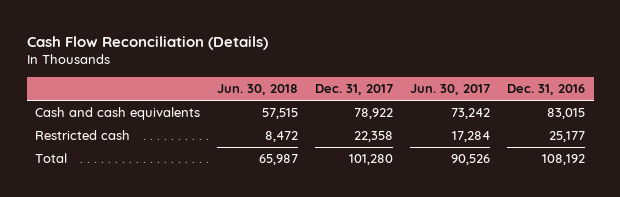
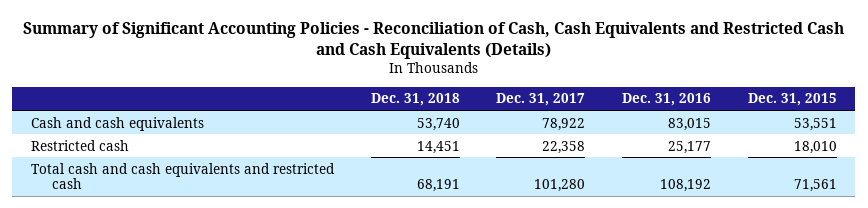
- Cash Flow Reconciliation (Details)
+ Summary of Significant Accounting Policies - Reconciliation of Cash, Cash Equivalents and Restricted Cash and Cash Equivalents (Details)
- | Jun. 30, 2018 | Dec. 31, 2017 | Jun. 30, 2017 | Dec. 31, 2016
+ | Dec. 31, 2018 | Dec. 31, 2017 | Dec. 31, 2016 | Dec. 31, 2015
- Total | 65,987 | 101,280 | 90,526 | 108,192
+ Total cash and cash equivalents and restricted cash | 68,191 | 101,280 | 108,192 | 71,561

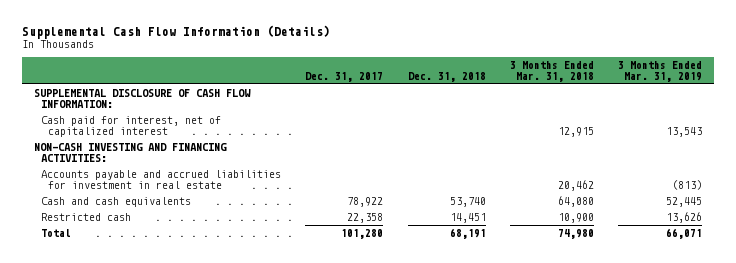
- Summary of Significant Accounting Policies - Reconciliation of Cash, Cash Equivalents and Restricted Cash and Cash Equivalents (Details)
+ Supplemental Cash Flow Information (Details)
- | Dec. 31, 2018 | Dec. 31, 2017 | Dec. 31, 2016 | Dec. 31, 2015
+ | Dec. 31, 2017 | Dec. 31, 2018 | 3 Months Ended Mar. 31, 2018 | 3 Months Ended Mar. 31, 2019
+ SUPPLEMENTAL DISCLOSURE OF CASH FLOW INFORMATION:
+ Cash paid for interest, net of capitalized interest | | | 12,915 | 13,543
+ NON-CASH INVESTING AND FINANCING ACTIVITIES:
+ Accounts payable and accrued liabilities for investment in real estate | | | 20,462 | (813)
- Total cash and cash equivalents and restricted cash | 68,191 | 101,280 | 108,192 | 71,561
+ Total | 101,280 | 68,191 | 74,980 | 66,071

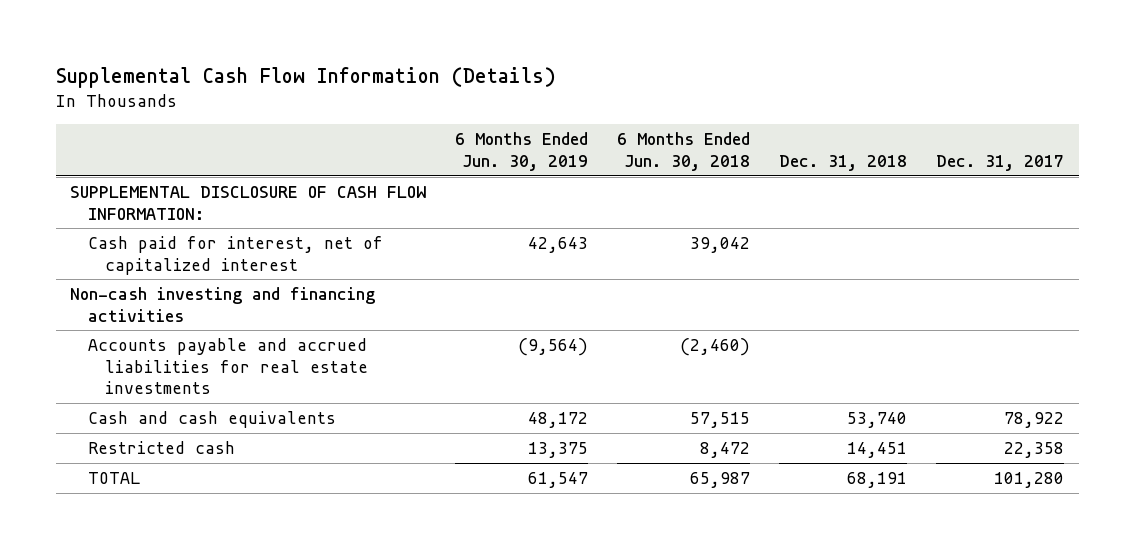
- | Dec. 31, 2017 | Dec. 31, 2018 | 3 Months Ended Mar. 31, 2018 | 3 Months Ended Mar. 31, 2019
+ | 6 Months Ended Jun. 30, 2019 | 6 Months Ended Jun. 30, 2018 | Dec. 31, 2018 | Dec. 31, 2017
- NON-CASH INVESTING AND FINANCING ACTIVITIES:
- Accounts payable and accrued liabilities for investment in real estate | | | 20,462 | (813)
+ Non-cash investing and financing activities
+ Accounts payable and accrued liabilities for real estate investments | (9,564) | (2,460) | |
- Total | 101,280 | 68,191 | 74,980 | 66,071
+ TOTAL | 61,547 | 65,987 | 68,191 | 101,280

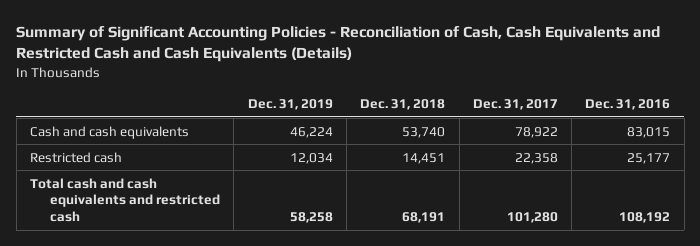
- Supplemental Cash Flow Information (Details)
+ Summary of Significant Accounting Policies - Reconciliation of Cash, Cash Equivalents and Restricted Cash and Cash Equivalents (Details)
- | 6 Months Ended Jun. 30, 2019 | 6 Months Ended Jun. 30, 2018 | Dec. 31, 2018 | Dec. 31, 2017
+ | Dec. 31, 2019 | Dec. 31, 2018 | Dec. 31, 2017 | Dec. 31, 2016
- SUPPLEMENTAL DISCLOSURE OF CASH FLOW INFORMATION:
- Cash paid for interest, net of capitalized interest | 42,643 | 39,042 | |
- Non-cash investing and financing activities
- Accounts payable and accrued liabilities for real estate investments | (9,564) | (2,460) | |
- TOTAL | 61,547 | 65,987 | 68,191 | 101,280
+ Total cash and cash equivalents and restricted cash | 58,258 | 68,191 | 101,280 | 108,192

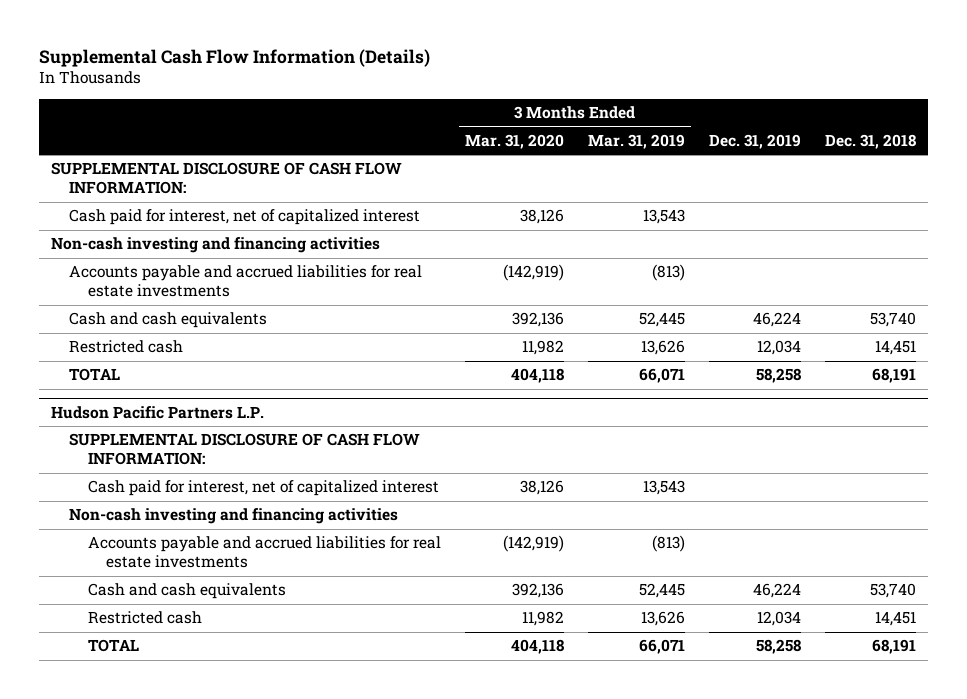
- Summary of Significant Accounting Policies - Reconciliation of Cash, Cash Equivalents and Restricted Cash and Cash Equivalents (Details)
+ Supplemental Cash Flow Information (Details)
- | Dec. 31, 2019 | Dec. 31, 2018 | Dec. 31, 2017 | Dec. 31, 2016
+ | 3 Months Ended Mar. 31, 2020 | 3 Months Ended Mar. 31, 2019 | Dec. 31, 2019 | Dec. 31, 2018
+ SUPPLEMENTAL DISCLOSURE OF CASH FLOW INFORMATION:
+ Cash paid for interest, net of capitalized interest | 38,126 | 13,543 | |
+ Non-cash investing and financing activities
+ Accounts payable and accrued liabilities for real estate investments | (142,919) | (813) | |
- Total cash and cash equivalents and restricted cash | 58,258 | 68,191 | 101,280 | 108,192
+ TOTAL | 404,118 | 66,071 | 58,258 | 68,191
+ Hudson Pacific Partners L.P.
+ SUPPLEMENTAL DISCLOSURE OF CASH FLOW INFORMATION:
+ Cash paid for interest, net of capitalized interest | 38,126 | 13,543 | |
+ Non-cash investing and financing activities
+ Accounts payable and accrued liabilities for real estate investments | (142,919) | (813) | |
+ Cash and cash equivalents | 392,136 | 52,445 | 46,224 | 53,740
+ Restricted cash | 11,982 | 13,626 | 12,034 | 14,451
+ TOTAL | 404,118 | 66,071 | 58,258 | 68,191

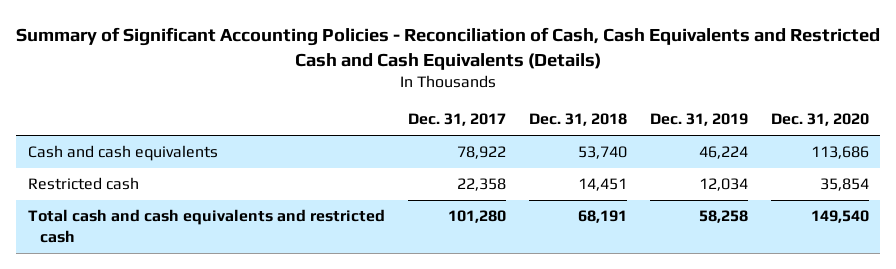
- Supplemental Cash Flow Information (Details)
+ Summary of Significant Accounting Policies - Reconciliation of Cash, Cash Equivalents and Restricted Cash and Cash Equivalents (Details)
- | 3 Months Ended Mar. 31, 2020 | 3 Months Ended Mar. 31, 2019 | Dec. 31, 2019 | Dec. 31, 2018
+ | Dec. 31, 2017 | Dec. 31, 2018 | Dec. 31, 2019 | Dec. 31, 2020
- SUPPLEMENTAL DISCLOSURE OF CASH FLOW INFORMATION:
- Cash paid for interest, net of capitalized interest | 38,126 | 13,543 | |
- Non-cash investing and financing activities
- Accounts payable and accrued liabilities for real estate investments | (142,919) | (813) | |
- TOTAL | 404,118 | 66,071 | 58,258 | 68,191
- Hudson Pacific Partners L.P.
- SUPPLEMENTAL DISCLOSURE OF CASH FLOW INFORMATION:
- Cash paid for interest, net of capitalized interest | 38,126 | 13,543 | |
- Non-cash investing and financing activities
- Accounts payable and accrued liabilities for real estate investments | (142,919) | (813) | |
- Cash and cash equivalents | 392,136 | 52,445 | 46,224 | 53,740
- Restricted cash | 11,982 | 13,626 | 12,034 | 14,451
- TOTAL | 404,118 | 66,071 | 58,258 | 68,191
+ Total cash and cash equivalents and restricted cash | 101,280 | 68,191 | 58,258 | 149,540

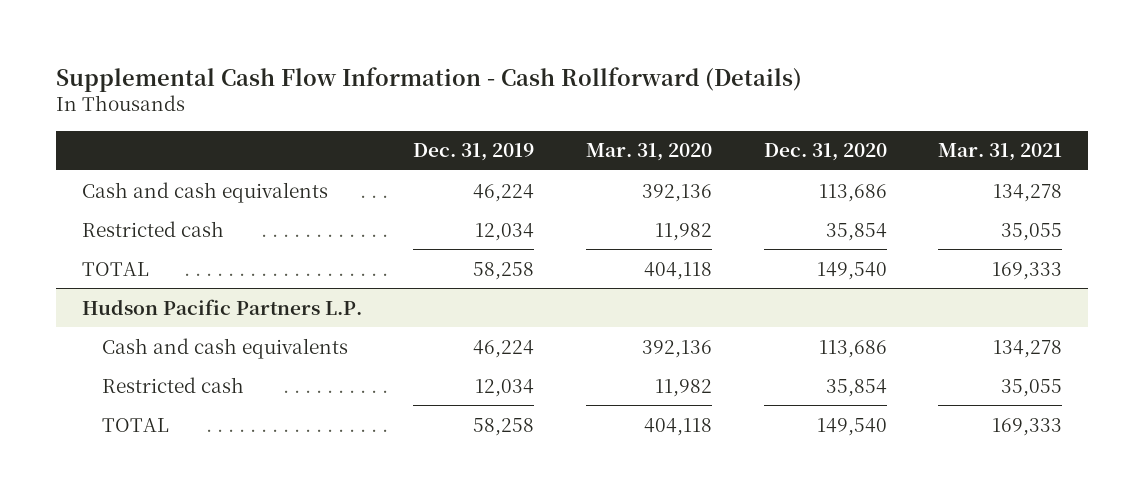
- Summary of Significant Accounting Policies - Reconciliation of Cash, Cash Equivalents and Restricted Cash and Cash Equivalents (Details)
+ Supplemental Cash Flow Information - Cash Rollforward (Details)
- | Dec. 31, 2017 | Dec. 31, 2018 | Dec. 31, 2019 | Dec. 31, 2020
+ | Dec. 31, 2019 | Mar. 31, 2020 | Dec. 31, 2020 | Mar. 31, 2021
- Total cash and cash equivalents and restricted cash | 101,280 | 68,191 | 58,258 | 149,540
+ TOTAL | 58,258 | 404,118 | 149,540 | 169,333
+ Hudson Pacific Partners L.P.
+ Cash and cash equivalents | 46,224 | 392,136 | 113,686 | 134,278
+ Restricted cash | 12,034 | 11,982 | 35,854 | 35,055
+ TOTAL | 58,258 | 404,118 | 149,540 | 169,333

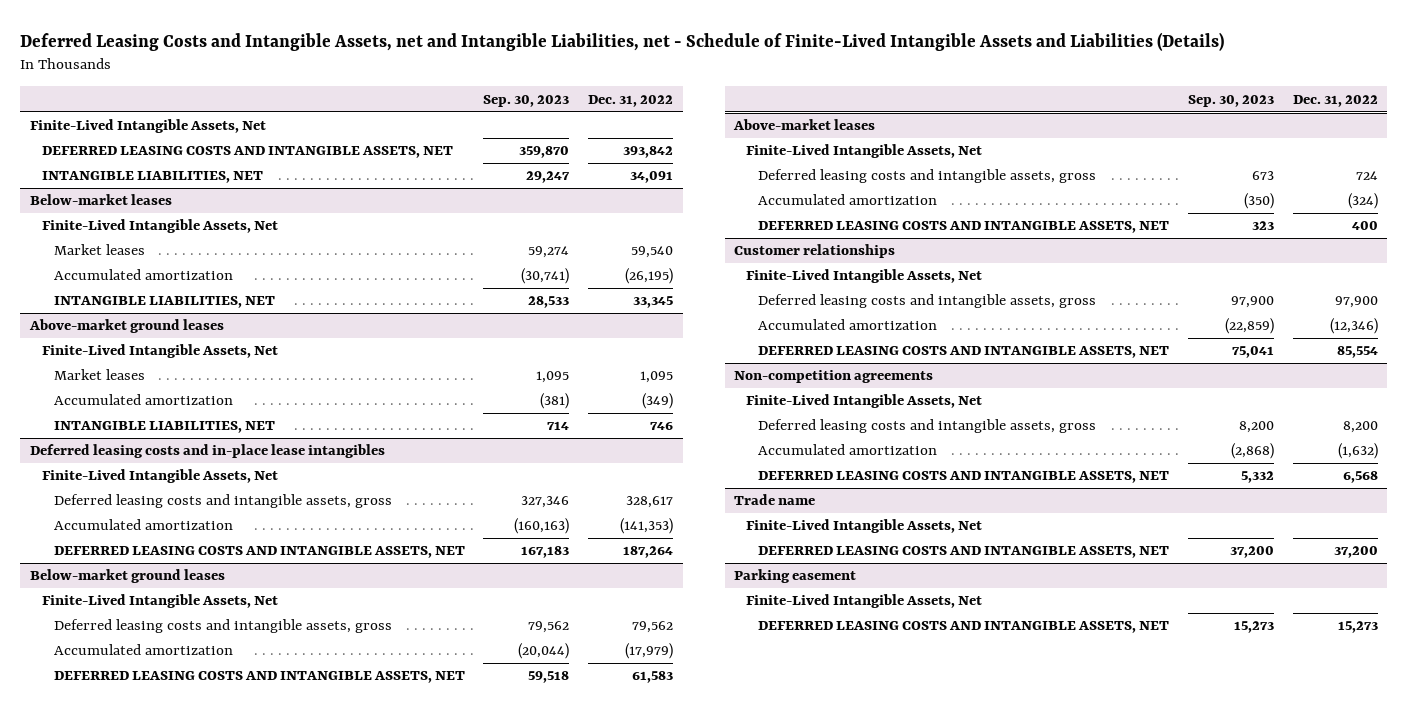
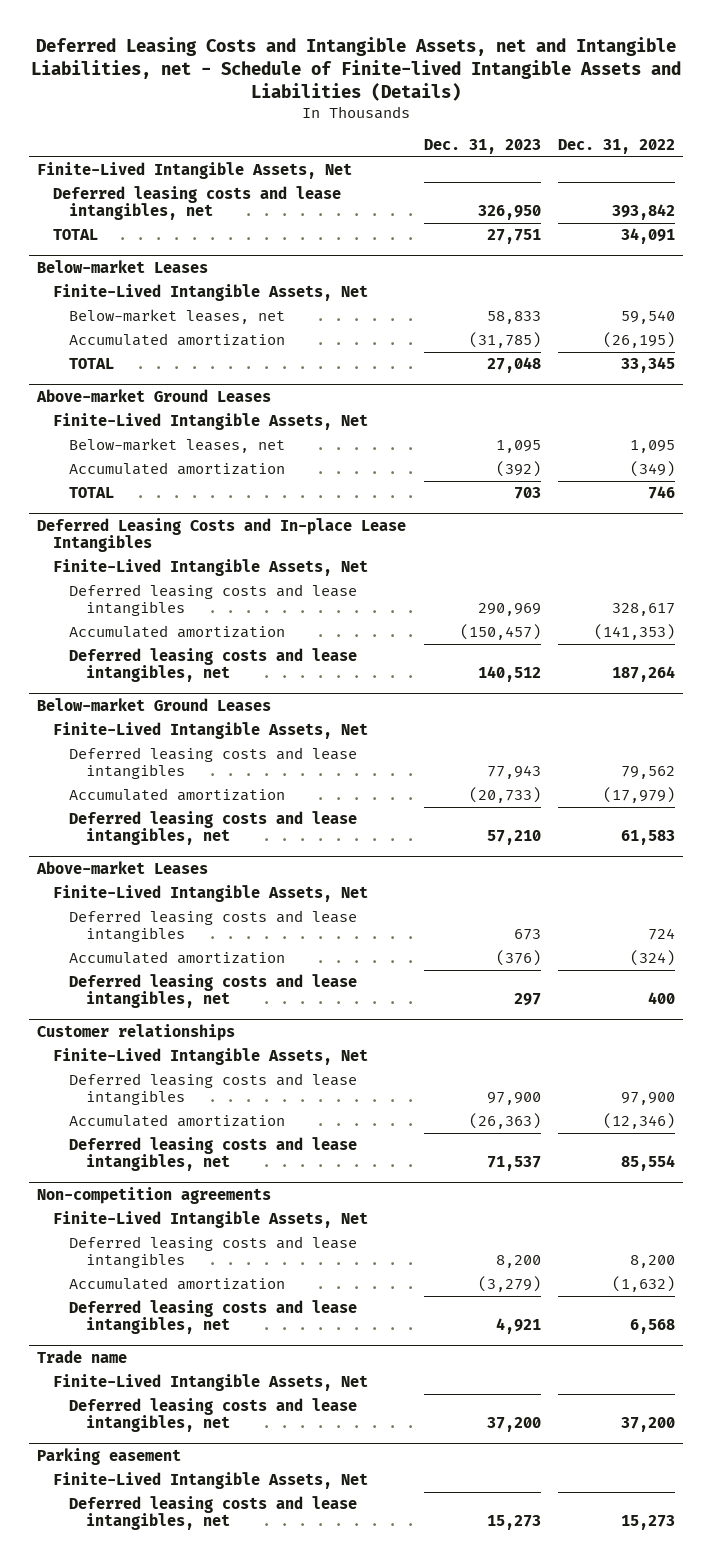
- Deferred Leasing Costs and Intangible Assets, net and Intangible Liabilities, net - Schedule of Finite-Lived Intangible Assets and Liabilities (Details)
+ Deferred Leasing Costs and Intangible Assets, net and Intangible Liabilities, net - Schedule of Finite-lived Intangible Assets and Liabilities (Details)
- | Sep. 30, 2023 | Dec. 31, 2022
+ | Dec. 31, 2023 | Dec. 31, 2022
- DEFERRED LEASING COSTS AND INTANGIBLE ASSETS, NET | 359,870 | 393,842
- INTANGIBLE LIABILITIES, NET | 29,247 | 34,091
- Below-market leases
+ Deferred leasing costs and lease intangibles, net | 326,950 | 393,842
+ TOTAL | 27,751 | 34,091
+ Below-market Leases
- Market leases | 59,274 | 59,540
+ Below-market leases, net | 58,833 | 59,540
- INTANGIBLE LIABILITIES, NET | 28,533 | 33,345
- Above-market ground leases
+ TOTAL | 27,048 | 33,345
+ Above-market Ground Leases
- Market leases | 1,095 | 1,095
+ Below-market leases, net | 1,095 | 1,095
- INTANGIBLE LIABILITIES, NET | 714 | 746
- Deferred leasing costs and in-place lease intangibles
+ TOTAL | 703 | 746
+ Deferred Leasing Costs and In-place Lease Intangibles
- Deferred leasing costs and intangible assets, gross | 327,346 | 328,617
+ Deferred leasing costs and lease intangibles | 290,969 | 328,617
- DEFERRED LEASING COSTS AND INTANGIBLE ASSETS, NET | 167,183 | 187,264
- Below-market ground leases
+ Deferred leasing costs and lease intangibles, net | 140,512 | 187,264
+ Below-market Ground Leases
- Deferred leasing costs and intangible assets, gross | 79,562 | 79,562
+ Deferred leasing costs and lease intangibles | 77,943 | 79,562
- DEFERRED LEASING COSTS AND INTANGIBLE ASSETS, NET | 59,518 | 61,583
- Above-market leases
+ Deferred leasing costs and lease intangibles, net | 57,210 | 61,583
+ Above-market Leases
- Deferred leasing costs and intangible assets, gross | 673 | 724
+ Deferred leasing costs and lease intangibles | 673 | 724
- DEFERRED LEASING COSTS AND INTANGIBLE ASSETS, NET | 323 | 400
+ Deferred leasing costs and lease intangibles, net | 297 | 400
@ Customer relationships
- Deferred leasing costs and intangible assets, gross | 97,900 | 97,900
+ Deferred leasing costs and lease intangibles | 97,900 | 97,900
- DEFERRED LEASING COSTS AND INTANGIBLE ASSETS, NET | 75,041 | 85,554
+ Deferred leasing costs and lease intangibles, net | 71,537 | 85,554
@ Non-competition agreements
- Deferred leasing costs and intangible assets, gross | 8,200 | 8,200
+ Deferred leasing costs and lease intangibles | 8,200 | 8,200
- DEFERRED LEASING COSTS AND INTANGIBLE ASSETS, NET | 5,332 | 6,568
+ Deferred leasing costs and lease intangibles, net | 4,921 | 6,568
@ Trade name
- DEFERRED LEASING COSTS AND INTANGIBLE ASSETS, NET | 37,200 | 37,200
+ Deferred leasing costs and lease intangibles, net | 37,200 | 37,200
@ Parking easement
- DEFERRED LEASING COSTS AND INTANGIBLE ASSETS, NET | 15,273 | 15,273
+ Deferred leasing costs and lease intangibles, net | 15,273 | 15,273

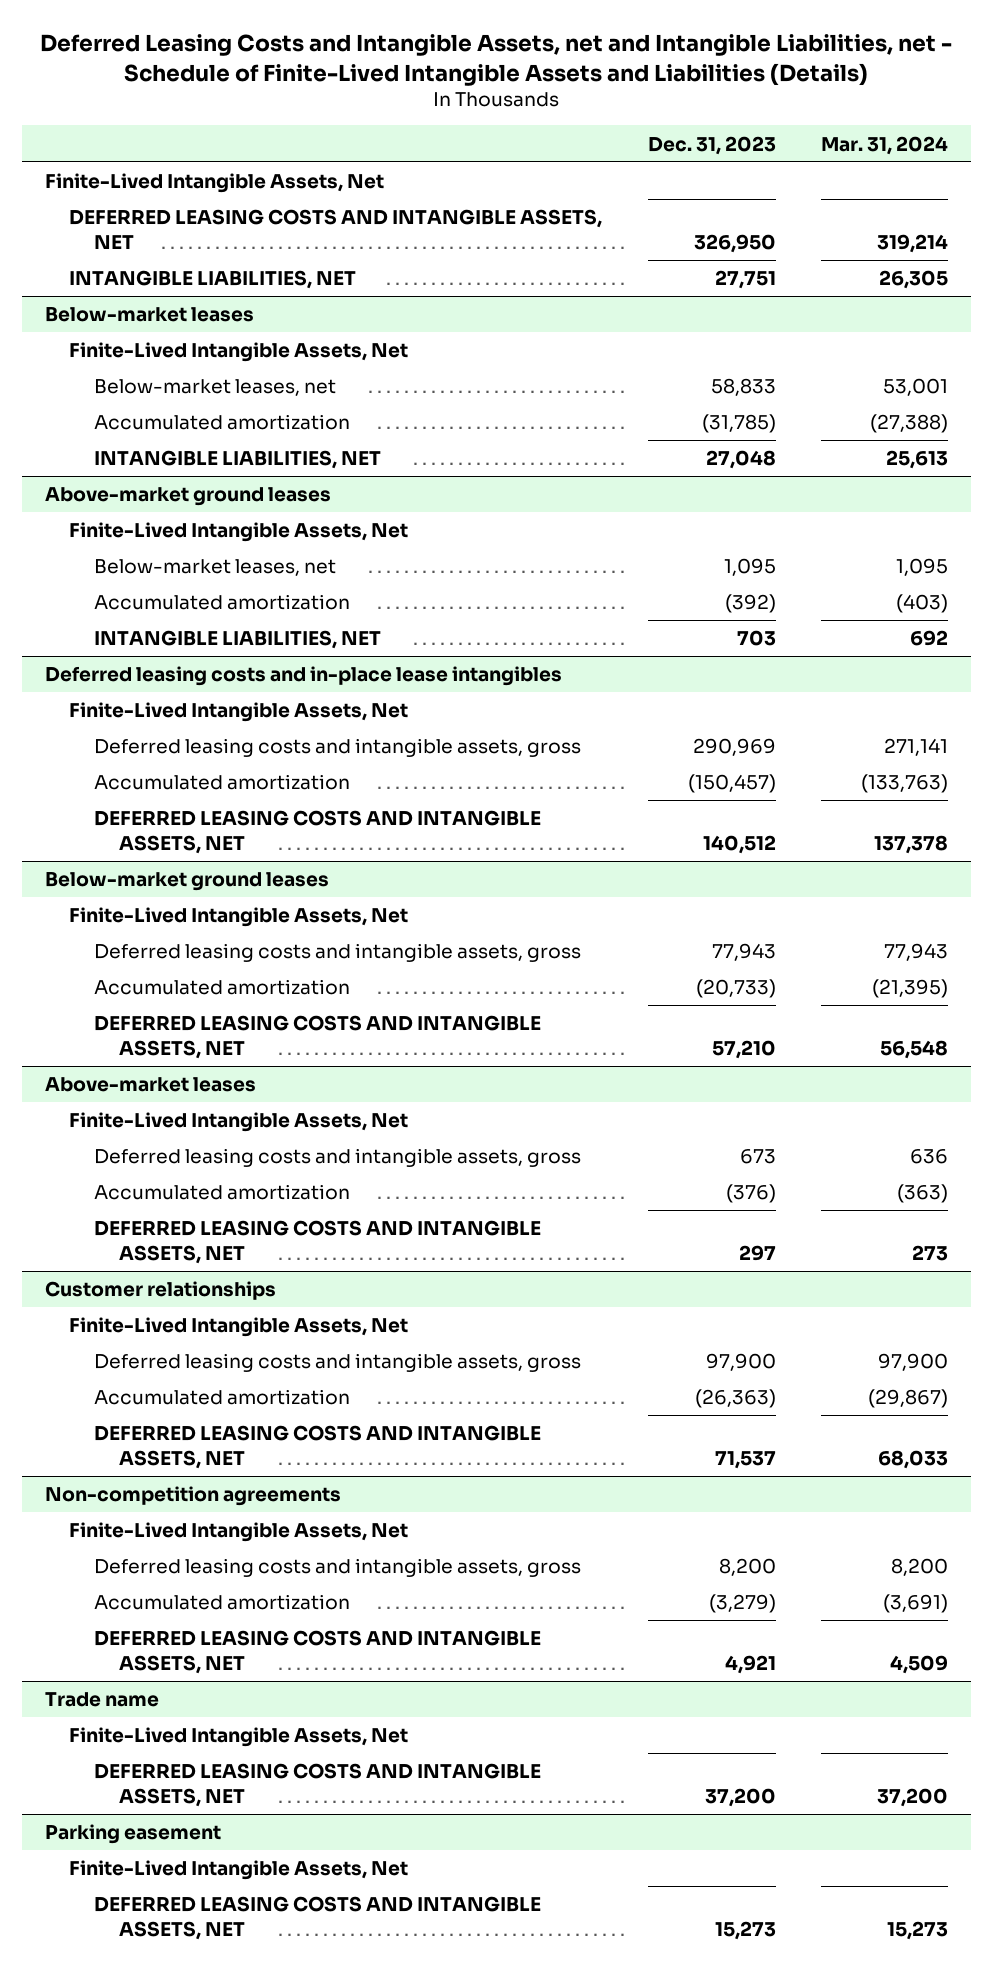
- Deferred Leasing Costs and Intangible Assets, net and Intangible Liabilities, net - Schedule of Finite-lived Intangible Assets and Liabilities (Details)
+ Deferred Leasing Costs and Intangible Assets, net and Intangible Liabilities, net - Schedule of Finite-Lived Intangible Assets and Liabilities (Details)
- | Dec. 31, 2023 | Dec. 31, 2022
+ | Dec. 31, 2023 | Mar. 31, 2024
- Deferred leasing costs and lease intangibles, net | 326,950 | 393,842
- TOTAL | 27,751 | 34,091
- Below-market Leases
+ DEFERRED LEASING COSTS AND INTANGIBLE ASSETS, NET | 326,950 | 319,214
+ INTANGIBLE LIABILITIES, NET | 27,751 | 26,305
+ Below-market leases
- TOTAL | 27,048 | 33,345
- Above-market Ground Leases
+ INTANGIBLE LIABILITIES, NET | 27,048 | 25,613
+ Above-market ground leases
- TOTAL | 703 | 746
- Deferred Leasing Costs and In-place Lease Intangibles
+ INTANGIBLE LIABILITIES, NET | 703 | 692
+ Deferred leasing costs and in-place lease intangibles
- Deferred leasing costs and lease intangibles | 290,969 | 328,617
+ Deferred leasing costs and intangible assets, gross | 290,969 | 271,141
- Deferred leasing costs and lease intangibles, net | 140,512 | 187,264
- Below-market Ground Leases
+ DEFERRED LEASING COSTS AND INTANGIBLE ASSETS, NET | 140,512 | 137,378
+ Below-market ground leases
- Deferred leasing costs and lease intangibles | 77,943 | 79,562
+ Deferred leasing costs and intangible assets, gross | 77,943 | 77,943
- Deferred leasing costs and lease intangibles, net | 57,210 | 61,583
- Above-market Leases
+ DEFERRED LEASING COSTS AND INTANGIBLE ASSETS, NET | 57,210 | 56,548
+ Above-market leases
- Deferred leasing costs and lease intangibles | 673 | 724
+ Deferred leasing costs and intangible assets, gross | 673 | 636
- Deferred leasing costs and lease intangibles, net | 297 | 400
+ DEFERRED LEASING COSTS AND INTANGIBLE ASSETS, NET | 297 | 273
@ Customer relationships
- Deferred leasing costs and lease intangibles | 97,900 | 97,900
+ Deferred leasing costs and intangible assets, gross | 97,900 | 97,900
- Deferred leasing costs and lease intangibles, net | 71,537 | 85,554
+ DEFERRED LEASING COSTS AND INTANGIBLE ASSETS, NET | 71,537 | 68,033
@ Non-competition agreements
- Deferred leasing costs and lease intangibles | 8,200 | 8,200
+ Deferred leasing costs and intangible assets, gross | 8,200 | 8,200
- Deferred leasing costs and lease intangibles, net | 4,921 | 6,568
+ DEFERRED LEASING COSTS AND INTANGIBLE ASSETS, NET | 4,921 | 4,509
@ Trade name
- Deferred leasing costs and lease intangibles, net | 37,200 | 37,200
+ DEFERRED LEASING COSTS AND INTANGIBLE ASSETS, NET | 37,200 | 37,200
@ Parking easement
- Deferred leasing costs and lease intangibles, net | 15,273 | 15,273
+ DEFERRED LEASING COSTS AND INTANGIBLE ASSETS, NET | 15,273 | 15,273

